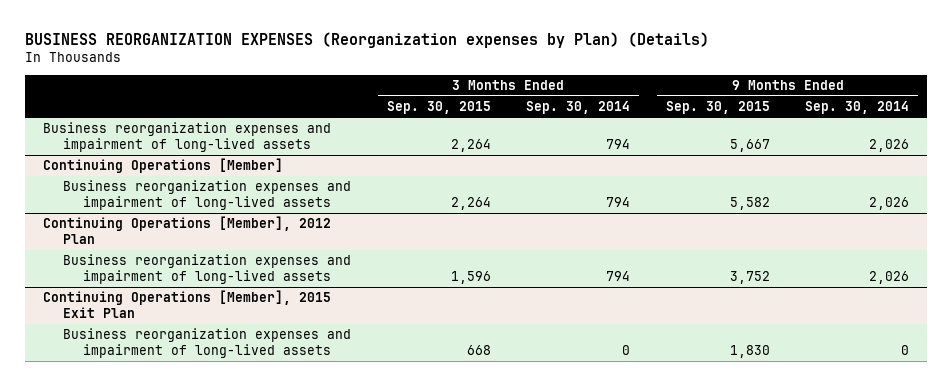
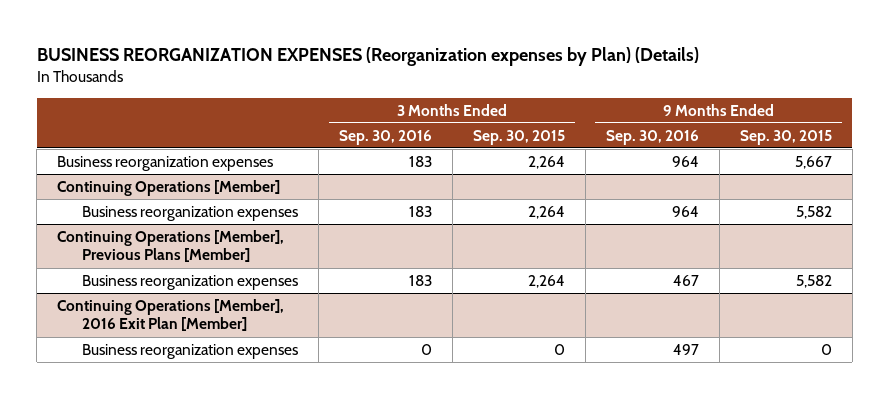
- | 3 Months Ended Sep. 30, 2015 | 3 Months Ended Sep. 30, 2014 | 9 Months Ended Sep. 30, 2015 | 9 Months Ended Sep. 30, 2014
+ | 3 Months Ended Sep. 30, 2016 | 3 Months Ended Sep. 30, 2015 | 9 Months Ended Sep. 30, 2016 | 9 Months Ended Sep. 30, 2015
- Business reorganization expenses and impairment of long-lived assets | 2,264 | 794 | 5,667 | 2,026
+ Business reorganization expenses | 183 | 2,264 | 964 | 5,667
@ Continuing Operations [Member]
- Business reorganization expenses and impairment of long-lived assets | 2,264 | 794 | 5,582 | 2,026
- Continuing Operations [Member], 2012 Plan
- Business reorganization expenses and impairment of long-lived assets | 1,596 | 794 | 3,752 | 2,026
- Continuing Operations [Member], 2015 Exit Plan
- Business reorganization expenses and impairment of long-lived assets | 668 | 0 | 1,830 | 0
@ Continuing Operations [Member]
+ Business reorganization expenses | 183 | 2,264 | 964 | 5,582
+ Continuing Operations [Member], Previous Plans [Member]
+ Business reorganization expenses | 183 | 2,264 | 467 | 5,582
+ Continuing Operations [Member], 2016 Exit Plan [Member]
+ Business reorganization expenses | 0 | 0 | 497 | 0

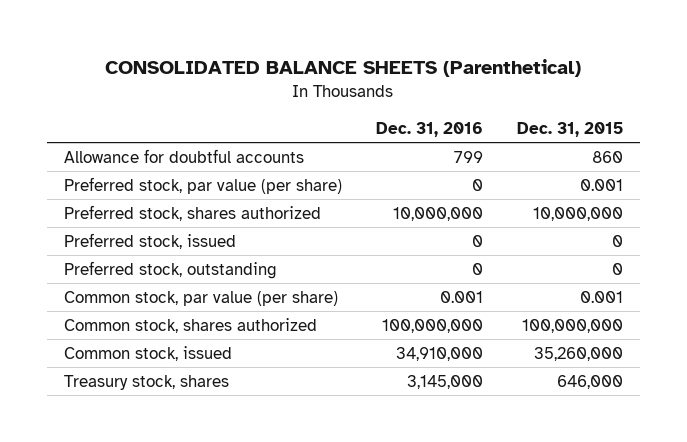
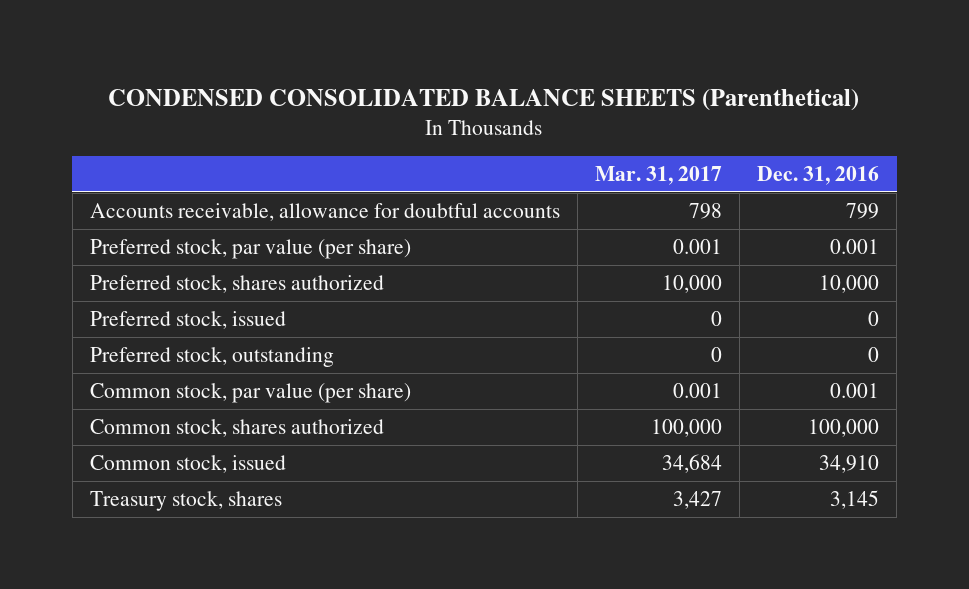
- CONSOLIDATED BALANCE SHEETS (Parenthetical)
+ CONDENSED CONSOLIDATED BALANCE SHEETS (Parenthetical)
- | Dec. 31, 2016 | Dec. 31, 2015
+ | Mar. 31, 2017 | Dec. 31, 2016
- Allowance for doubtful accounts | 799 | 860
- Preferred stock, par value (per share) | 0 | 0.001
- Preferred stock, shares authorized | 10,000,000 | 10,000,000
+ Accounts receivable, allowance for doubtful accounts | 798 | 799
+ Preferred stock, par value (per share) | 0.001 | 0.001
+ Preferred stock, shares authorized | 10,000 | 10,000
- Common stock, shares authorized | 100,000,000 | 100,000,000
- Common stock, issued | 34,910,000 | 35,260,000
- Treasury stock, shares | 3,145,000 | 646,000
+ Common stock, shares authorized | 100,000 | 100,000
+ Common stock, issued | 34,684 | 34,910
+ Treasury stock, shares | 3,427 | 3,145

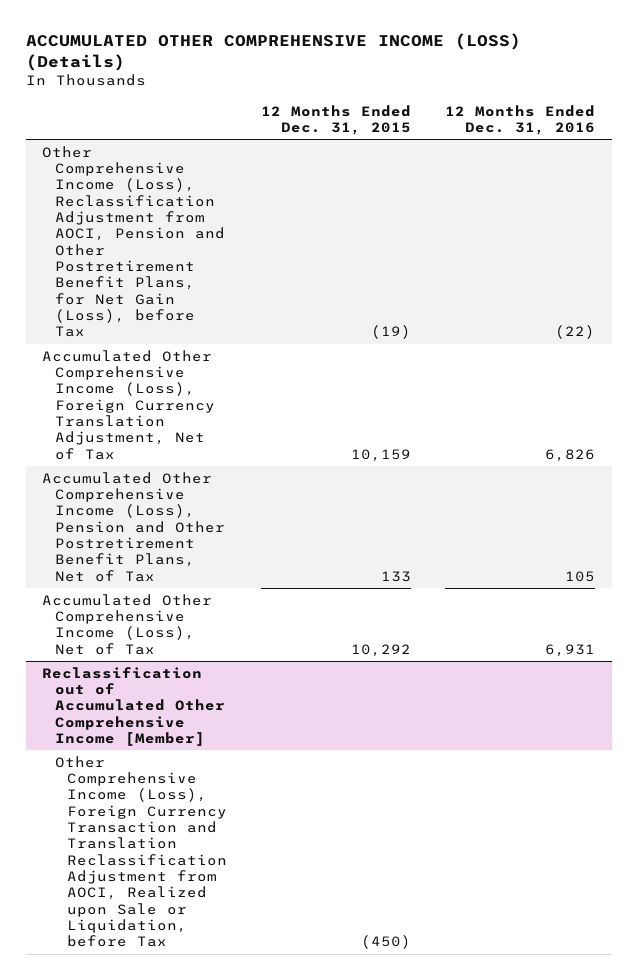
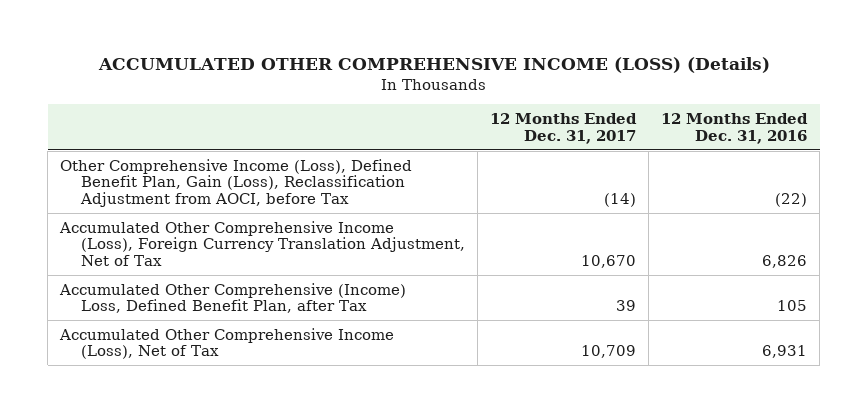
- | 12 Months Ended Dec. 31, 2015 | 12 Months Ended Dec. 31, 2016
+ | 12 Months Ended Dec. 31, 2017 | 12 Months Ended Dec. 31, 2016
- Other Comprehensive Income (Loss), Reclassification Adjustment from AOCI, Pension and Other Postretirement Benefit Plans, for Net Gain (Loss), before Tax | (19) | (22)
+ Other Comprehensive Income (Loss), Defined Benefit Plan, Gain (Loss), Reclassification Adjustment from AOCI, before Tax | (14) | (22)
- Accumulated Other Comprehensive Income (Loss), Pension and Other Postretirement Benefit Plans, Net of Tax | 133 | 105
+ Accumulated Other Comprehensive (Income) Loss, Defined Benefit Plan, after Tax | 39 | 105
- Reclassification out of Accumulated Other Comprehensive Income [Member]
- Other Comprehensive Income (Loss), Foreign Currency Transaction and Translation Reclassification Adjustment from AOCI, Realized upon Sale or Liquidation, before Tax | (450) |

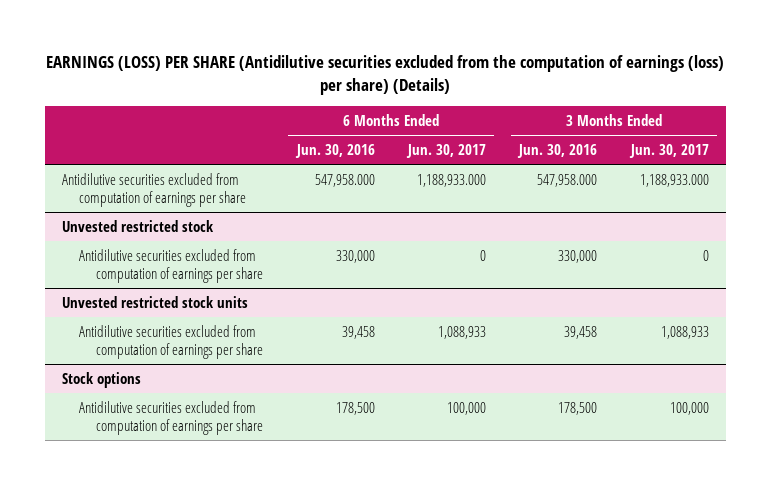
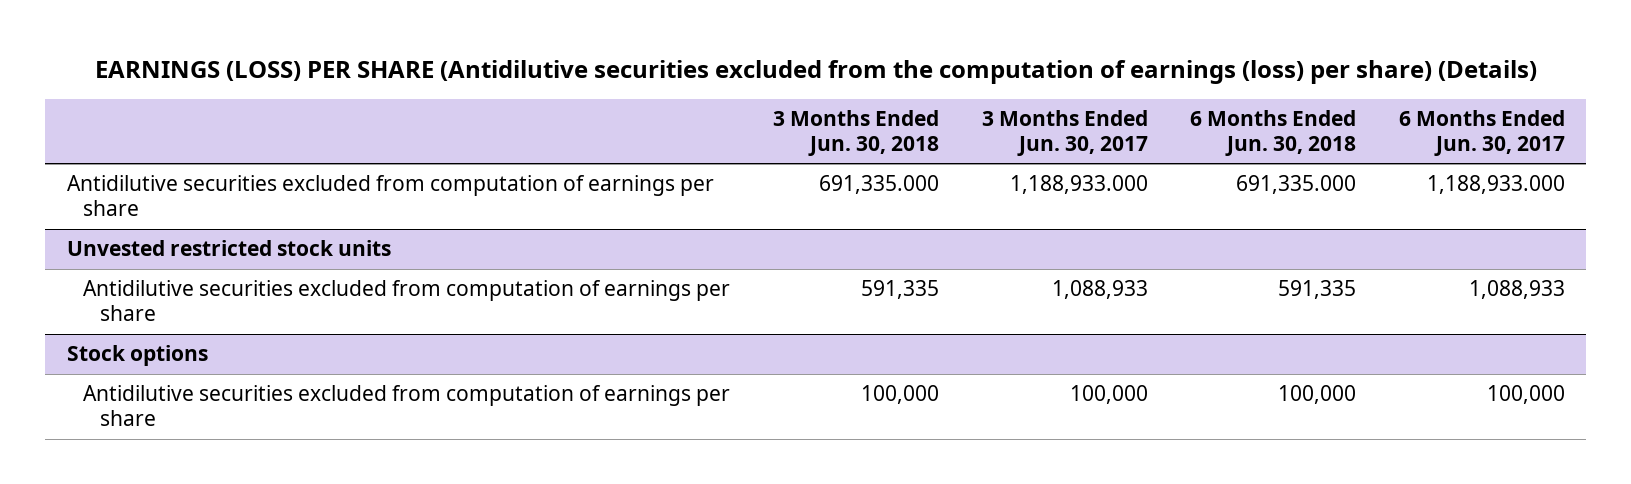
- | 6 Months Ended Jun. 30, 2016 | 6 Months Ended Jun. 30, 2017 | 3 Months Ended Jun. 30, 2016 | 3 Months Ended Jun. 30, 2017
+ | 3 Months Ended Jun. 30, 2018 | 3 Months Ended Jun. 30, 2017 | 6 Months Ended Jun. 30, 2018 | 6 Months Ended Jun. 30, 2017
- Unvested restricted stock
- Antidilutive securities excluded from computation of earnings per share | 330,000 | 0 | 330,000 | 0

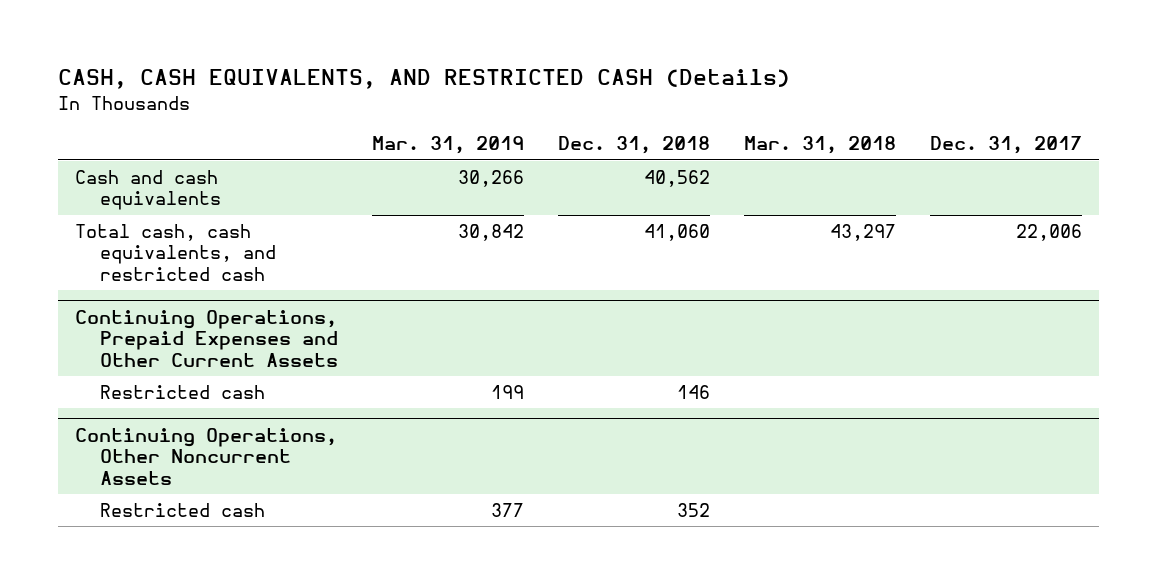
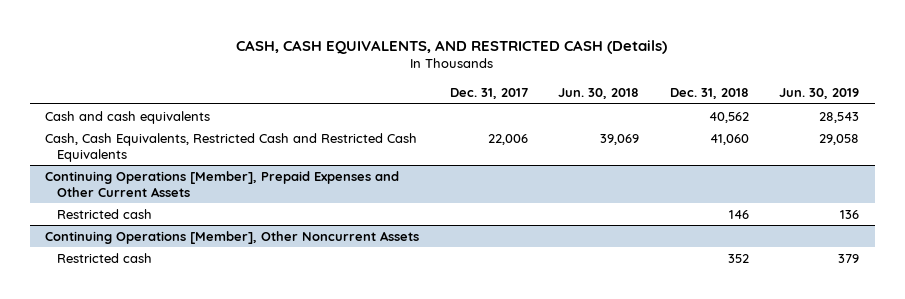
- | Mar. 31, 2019 | Dec. 31, 2018 | Mar. 31, 2018 | Dec. 31, 2017
+ | Dec. 31, 2017 | Jun. 30, 2018 | Dec. 31, 2018 | Jun. 30, 2019
- Total cash, cash equivalents, and restricted cash | 30,842 | 41,060 | 43,297 | 22,006
- Continuing Operations, Prepaid Expenses and Other Current Assets
+ Cash, Cash Equivalents, Restricted Cash and Restricted Cash Equivalents | 22,006 | 39,069 | 41,060 | 29,058
+ Continuing Operations [Member], Prepaid Expenses and Other Current Assets
- Continuing Operations, Other Noncurrent Assets
+ Continuing Operations [Member], Other Noncurrent Assets

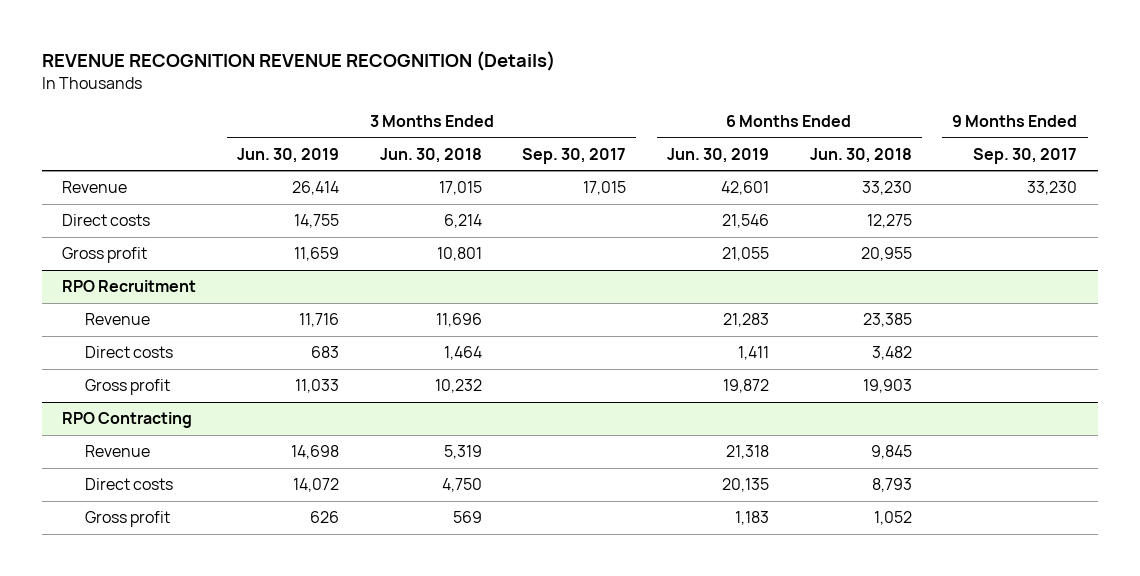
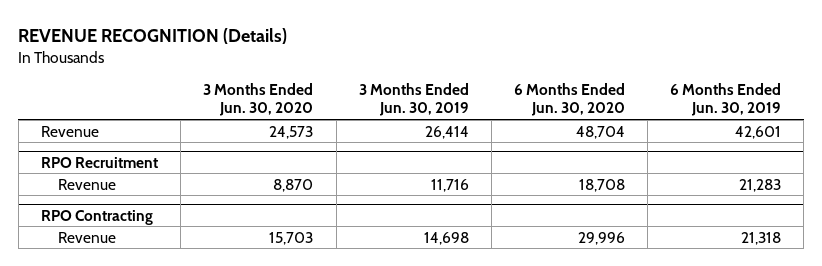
- REVENUE RECOGNITION REVENUE RECOGNITION (Details)
+ REVENUE RECOGNITION (Details)
- | 3 Months Ended Jun. 30, 2019 | 3 Months Ended Jun. 30, 2018 | 3 Months Ended Sep. 30, 2017 | 6 Months Ended Jun. 30, 2019 | 6 Months Ended Jun. 30, 2018 | 9 Months Ended Sep. 30, 2017
+ | 3 Months Ended Jun. 30, 2020 | 3 Months Ended Jun. 30, 2019 | 6 Months Ended Jun. 30, 2020 | 6 Months Ended Jun. 30, 2019
- Direct costs | 14,755 | 6,214 | | 21,546 | 12,275 |
- Gross profit | 11,659 | 10,801 | | 21,055 | 20,955 |
@ RPO Recruitment
- Direct costs | 683 | 1,464 | | 1,411 | 3,482 |
- Gross profit | 11,033 | 10,232 | | 19,872 | 19,903 |
@ RPO Contracting
- Direct costs | 14,072 | 4,750 | | 20,135 | 8,793 |
- Gross profit | 626 | 569 | | 1,183 | 1,052 |

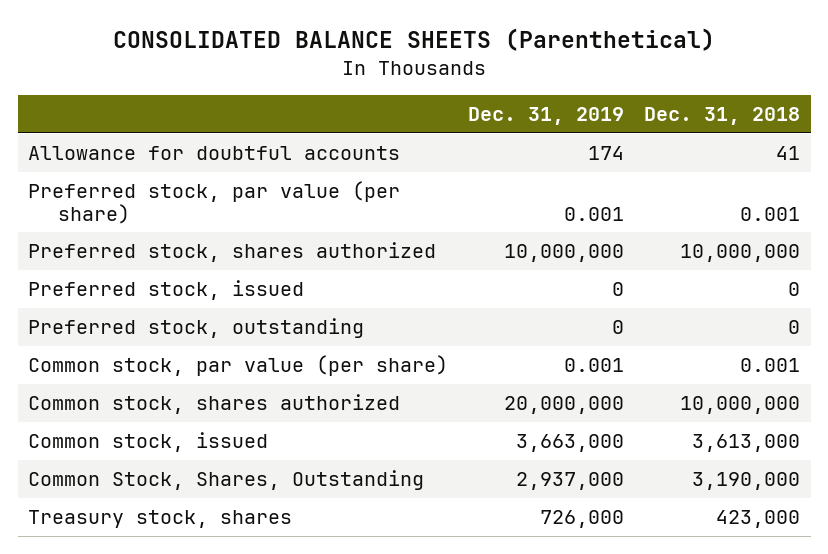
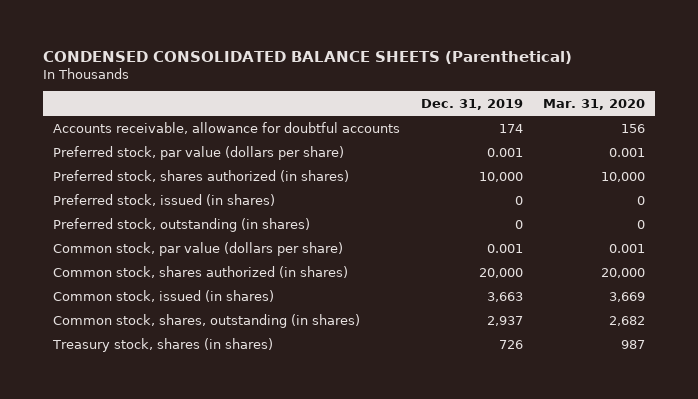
- CONSOLIDATED BALANCE SHEETS (Parenthetical)
+ CONDENSED CONSOLIDATED BALANCE SHEETS (Parenthetical)
- | Dec. 31, 2019 | Dec. 31, 2018
+ | Dec. 31, 2019 | Mar. 31, 2020
- Allowance for doubtful accounts | 174 | 41
- Preferred stock, par value (per share) | 0.001 | 0.001
- Preferred stock, shares authorized | 10,000,000 | 10,000,000
- Preferred stock, issued | 0 | 0
- Preferred stock, outstanding | 0 | 0
- Common stock, par value (per share) | 0.001 | 0.001
- Common stock, shares authorized | 20,000,000 | 10,000,000
- Common stock, issued | 3,663,000 | 3,613,000
- Common Stock, Shares, Outstanding | 2,937,000 | 3,190,000
- Treasury stock, shares | 726,000 | 423,000
+ Accounts receivable, allowance for doubtful accounts | 174 | 156
+ Preferred stock, par value (dollars per share) | 0.001 | 0.001
+ Preferred stock, shares authorized (in shares) | 10,000 | 10,000
+ Preferred stock, issued (in shares) | 0 | 0
+ Preferred stock, outstanding (in shares) | 0 | 0
+ Common stock, par value (dollars per share) | 0.001 | 0.001
+ Common stock, shares authorized (in shares) | 20,000 | 20,000
+ Common stock, issued (in shares) | 3,663 | 3,669
+ Common stock, shares, outstanding (in shares) | 2,937 | 2,682
+ Treasury stock, shares (in shares) | 726 | 987

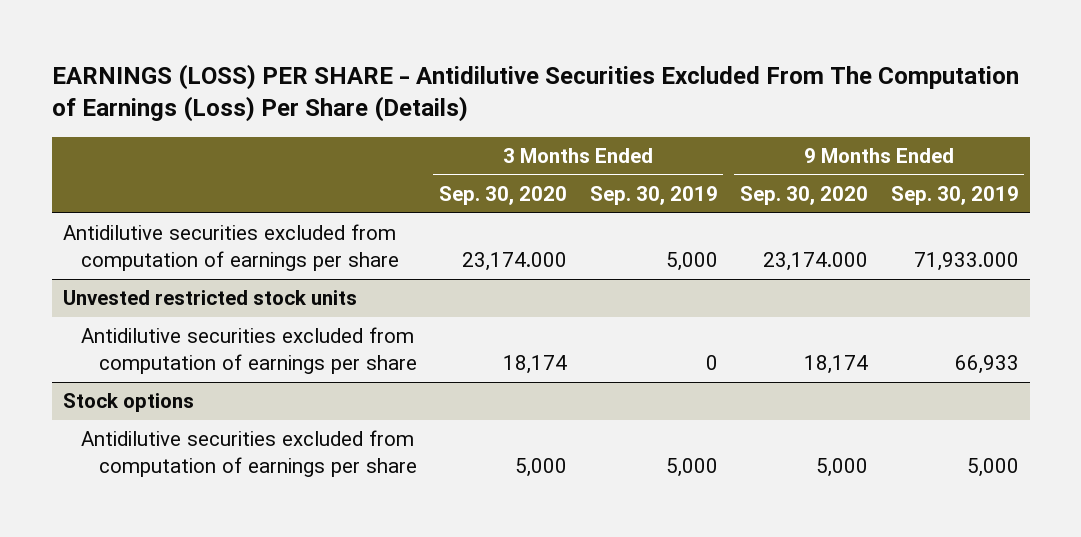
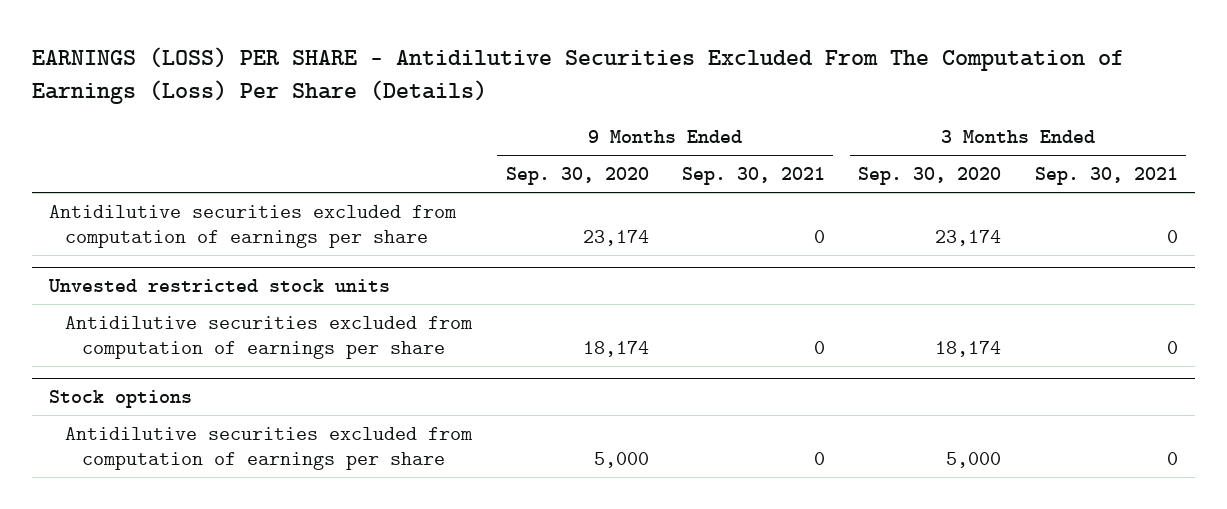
- | 3 Months Ended Sep. 30, 2020 | 3 Months Ended Sep. 30, 2019 | 9 Months Ended Sep. 30, 2020 | 9 Months Ended Sep. 30, 2019
+ | 9 Months Ended Sep. 30, 2020 | 9 Months Ended Sep. 30, 2021 | 3 Months Ended Sep. 30, 2020 | 3 Months Ended Sep. 30, 2021
- Antidilutive securities excluded from computation of earnings per share | 23,174.000 | 5,000 | 23,174.000 | 71,933.000
+ Antidilutive securities excluded from computation of earnings per share | 23,174 | 0 | 23,174 | 0

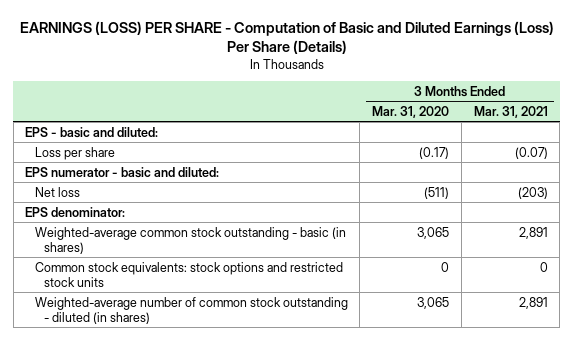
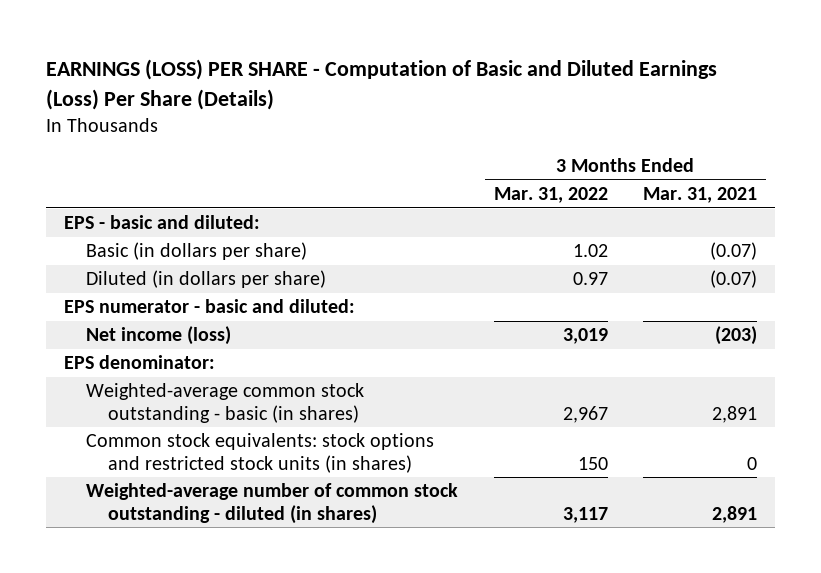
- | 3 Months Ended Mar. 31, 2020 | 3 Months Ended Mar. 31, 2021
+ | 3 Months Ended Mar. 31, 2022 | 3 Months Ended Mar. 31, 2021
- Loss per share | (0.17) | (0.07)
+ Basic (in dollars per share) | 1.02 | (0.07)
+ Diluted (in dollars per share) | 0.97 | (0.07)
- Net loss | (511) | (203)
+ Net income (loss) | 3,019 | (203)
- Common stock equivalents: stock options and restricted stock units | 0 | 0
+ Common stock equivalents: stock options and restricted stock units (in shares) | 150 | 0

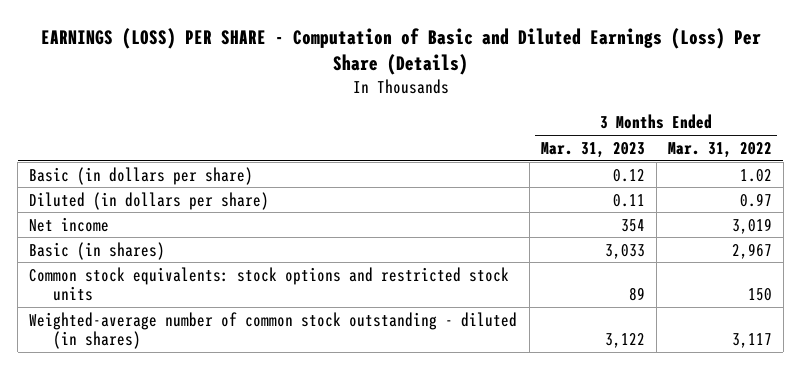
- | 3 Months Ended Mar. 31, 2022 | 3 Months Ended Mar. 31, 2021
+ | 3 Months Ended Mar. 31, 2023 | 3 Months Ended Mar. 31, 2022
- EPS - basic and diluted:
- EPS numerator - basic and diluted:
- Net income (loss) | 3,019 | (203)
- EPS denominator:
- Weighted-average common stock outstanding - basic (in shares) | 2,967 | 2,891
- Common stock equivalents: stock options and restricted stock units (in shares) | 150 | 0
+ Net income | 354 | 3,019
+ Basic (in shares) | 3,033 | 2,967
+ Common stock equivalents: stock options and restricted stock units | 89 | 150

